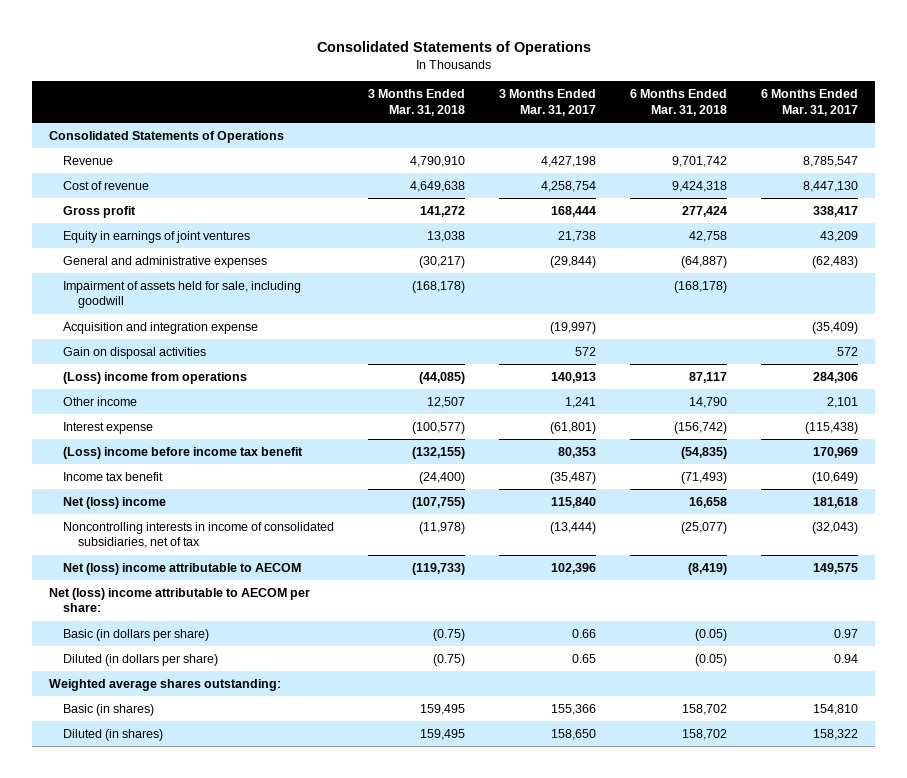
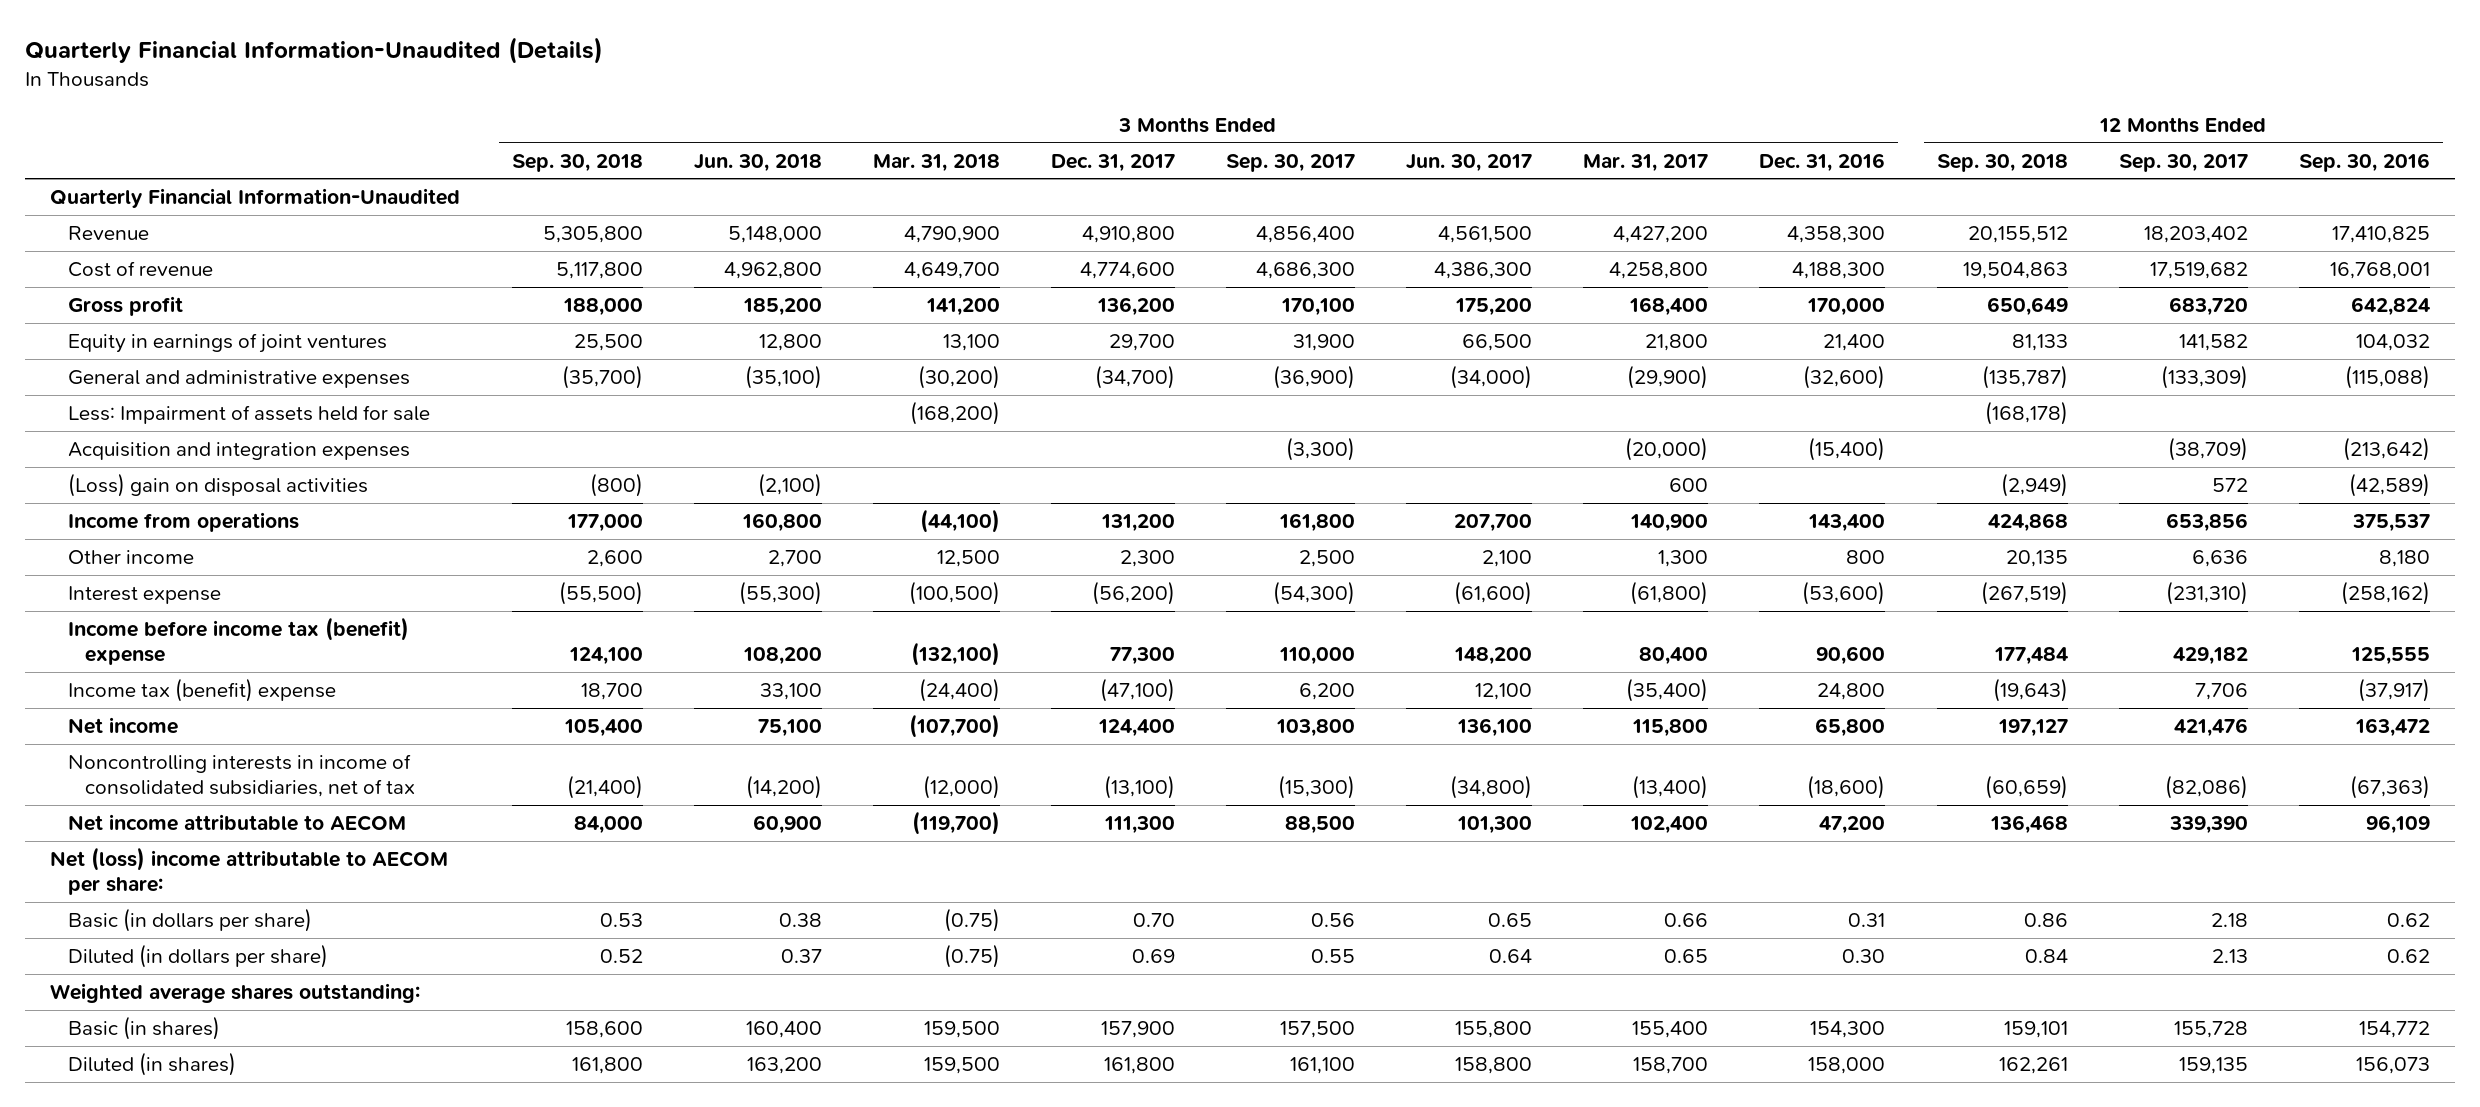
- Consolidated Statements of Operations
+ Quarterly Financial Information-Unaudited (Details)
- | 3 Months Ended Mar. 31, 2018 | 3 Months Ended Mar. 31, 2017 | 6 Months Ended Mar. 31, 2018 | 6 Months Ended Mar. 31, 2017
+ | 3 Months Ended Sep. 30, 2018 | 3 Months Ended Jun. 30, 2018 | 3 Months Ended Mar. 31, 2018 | 3 Months Ended Dec. 31, 2017 | 3 Months Ended Sep. 30, 2017 | 3 Months Ended Jun. 30, 2017 | 3 Months Ended Mar. 31, 2017 | 3 Months Ended Dec. 31, 2016 | 12 Months Ended Sep. 30, 2018 | 12 Months Ended Sep. 30, 2017 | 12 Months Ended Sep. 30, 2016
- Consolidated Statements of Operations
- Revenue | 4,790,910 | 4,427,198 | 9,701,742 | 8,785,547
- Cost of revenue | 4,649,638 | 4,258,754 | 9,424,318 | 8,447,130
- Gross profit | 141,272 | 168,444 | 277,424 | 338,417
- Equity in earnings of joint ventures | 13,038 | 21,738 | 42,758 | 43,209
- General and administrative expenses | (30,217) | (29,844) | (64,887) | (62,483)
- Impairment of assets held for sale, including goodwill | (168,178) | | (168,178) |
- Acquisition and integration expense | | (19,997) | | (35,409)
- Gain on disposal activities | | 572 | | 572
- (Loss) income from operations | (44,085) | 140,913 | 87,117 | 284,306
- Other income | 12,507 | 1,241 | 14,790 | 2,101
- Interest expense | (100,577) | (61,801) | (156,742) | (115,438)
- (Loss) income before income tax benefit | (132,155) | 80,353 | (54,835) | 170,969
- Income tax benefit | (24,400) | (35,487) | (71,493) | (10,649)
- Net (loss) income | (107,755) | 115,840 | 16,658 | 181,618
- Noncontrolling interests in income of consolidated subsidiaries, net of tax | (11,978) | (13,444) | (25,077) | (32,043)
- Net (loss) income attributable to AECOM | (119,733) | 102,396 | (8,419) | 149,575
+ Quarterly Financial Information-Unaudited
+ Revenue | 5,305,800 | 5,148,000 | 4,790,900 | 4,910,800 | 4,856,400 | 4,561,500 | 4,427,200 | 4,358,300 | 20,155,512 | 18,203,402 | 17,410,825
+ Cost of revenue | 5,117,800 | 4,962,800 | 4,649,700 | 4,774,600 | 4,686,300 | 4,386,300 | 4,258,800 | 4,188,300 | 19,504,863 | 17,519,682 | 16,768,001
+ Gross profit | 188,000 | 185,200 | 141,200 | 136,200 | 170,100 | 175,200 | 168,400 | 170,000 | 650,649 | 683,720 | 642,824
+ Equity in earnings of joint ventures | 25,500 | 12,800 | 13,100 | 29,700 | 31,900 | 66,500 | 21,800 | 21,400 | 81,133 | 141,582 | 104,032
+ General and administrative expenses | (35,700) | (35,100) | (30,200) | (34,700) | (36,900) | (34,000) | (29,900) | (32,600) | (135,787) | (133,309) | (115,088)
+ Less: Impairment of assets held for sale | | | (168,200) | | | | | | (168,178) | |
+ Acquisition and integration expenses | | | | | (3,300) | | (20,000) | (15,400) | | (38,709) | (213,642)
+ (Loss) gain on disposal activities | (800) | (2,100) | | | | | 600 | | (2,949) | 572 | (42,589)
+ Income from operations | 177,000 | 160,800 | (44,100) | 131,200 | 161,800 | 207,700 | 140,900 | 143,400 | 424,868 | 653,856 | 375,537
+ Other income | 2,600 | 2,700 | 12,500 | 2,300 | 2,500 | 2,100 | 1,300 | 800 | 20,135 | 6,636 | 8,180
+ Interest expense | (55,500) | (55,300) | (100,500) | (56,200) | (54,300) | (61,600) | (61,800) | (53,600) | (267,519) | (231,310) | (258,162)
+ Income before income tax (benefit) expense | 124,100 | 108,200 | (132,100) | 77,300 | 110,000 | 148,200 | 80,400 | 90,600 | 177,484 | 429,182 | 125,555
+ Income tax (benefit) expense | 18,700 | 33,100 | (24,400) | (47,100) | 6,200 | 12,100 | (35,400) | 24,800 | (19,643) | 7,706 | (37,917)
+ Net income | 105,400 | 75,100 | (107,700) | 124,400 | 103,800 | 136,100 | 115,800 | 65,800 | 197,127 | 421,476 | 163,472
+ Noncontrolling interests in income of consolidated subsidiaries, net of tax | (21,400) | (14,200) | (12,000) | (13,100) | (15,300) | (34,800) | (13,400) | (18,600) | (60,659) | (82,086) | (67,363)
+ Net income attributable to AECOM | 84,000 | 60,900 | (119,700) | 111,300 | 88,500 | 101,300 | 102,400 | 47,200 | 136,468 | 339,390 | 96,109
- Basic (in shares) | 159,495 | 155,366 | 158,702 | 154,810
- Diluted (in shares) | 159,495 | 158,650 | 158,702 | 158,322
+ Basic (in shares) | 158,600 | 160,400 | 159,500 | 157,900 | 157,500 | 155,800 | 155,400 | 154,300 | 159,101 | 155,728 | 154,772
+ Diluted (in shares) | 161,800 | 163,200 | 159,500 | 161,800 | 161,100 | 158,800 | 158,700 | 158,000 | 162,261 | 159,135 | 156,073

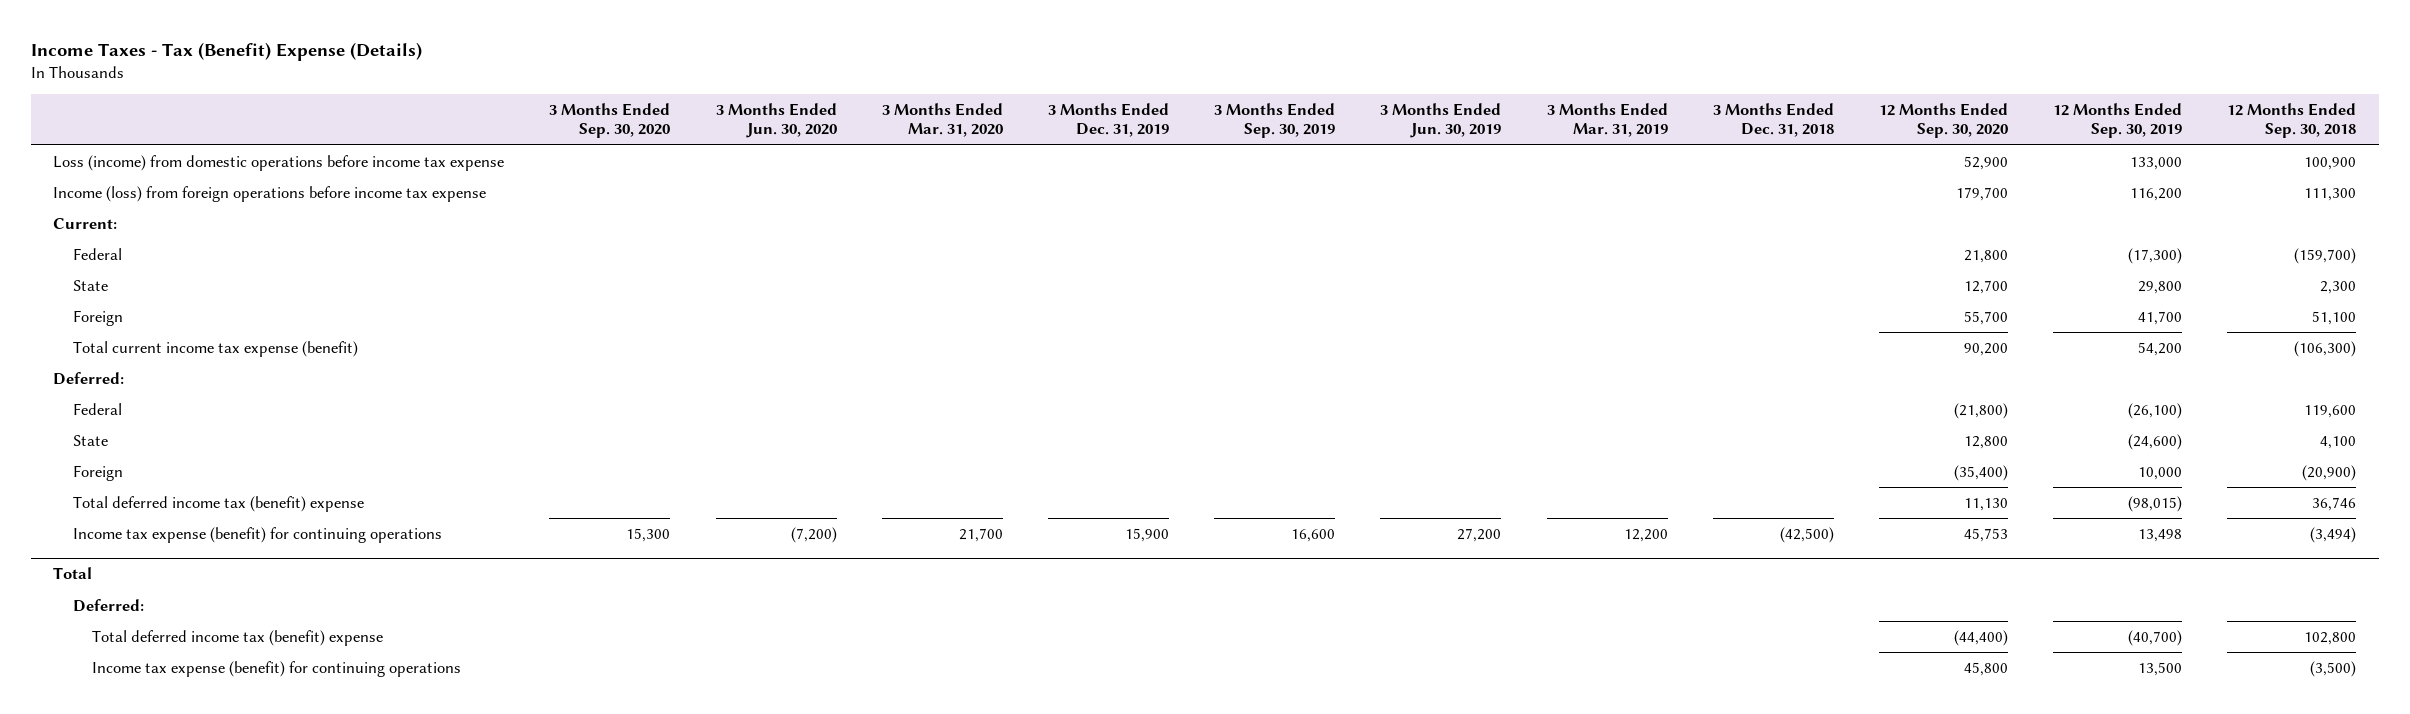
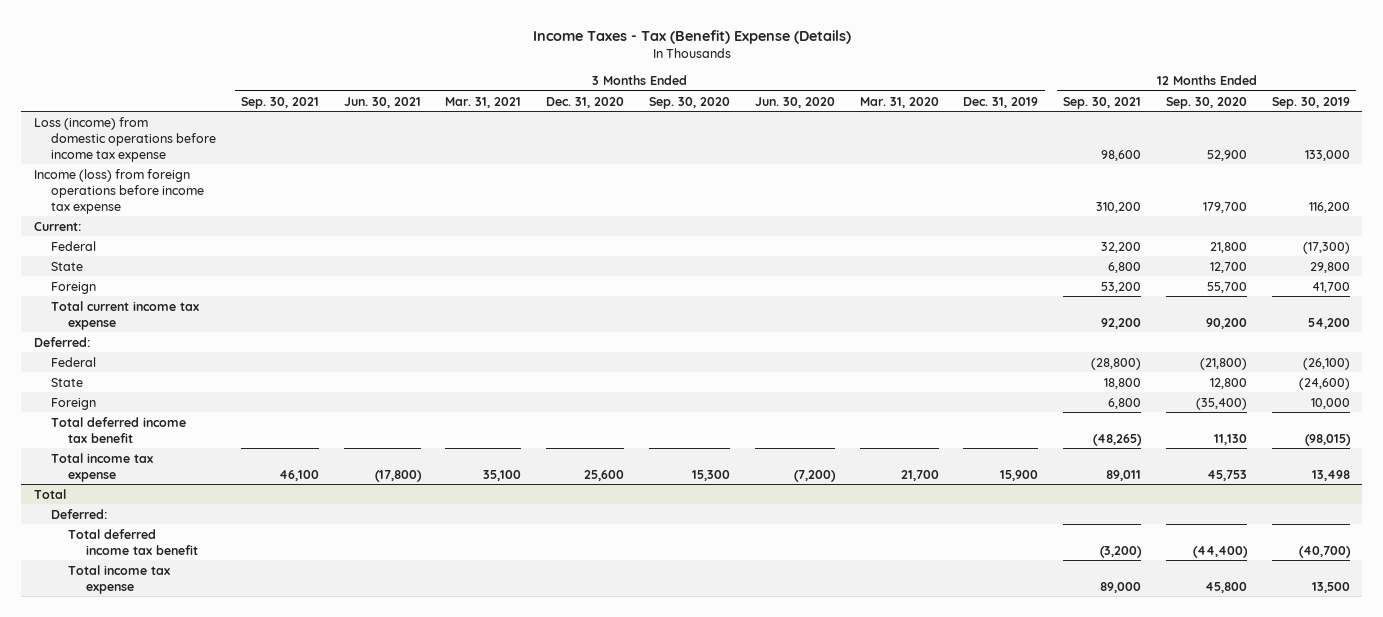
- | 3 Months Ended Sep. 30, 2020 | 3 Months Ended Jun. 30, 2020 | 3 Months Ended Mar. 31, 2020 | 3 Months Ended Dec. 31, 2019 | 3 Months Ended Sep. 30, 2019 | 3 Months Ended Jun. 30, 2019 | 3 Months Ended Mar. 31, 2019 | 3 Months Ended Dec. 31, 2018 | 12 Months Ended Sep. 30, 2020 | 12 Months Ended Sep. 30, 2019 | 12 Months Ended Sep. 30, 2018
+ | 3 Months Ended Sep. 30, 2021 | 3 Months Ended Jun. 30, 2021 | 3 Months Ended Mar. 31, 2021 | 3 Months Ended Dec. 31, 2020 | 3 Months Ended Sep. 30, 2020 | 3 Months Ended Jun. 30, 2020 | 3 Months Ended Mar. 31, 2020 | 3 Months Ended Dec. 31, 2019 | 12 Months Ended Sep. 30, 2021 | 12 Months Ended Sep. 30, 2020 | 12 Months Ended Sep. 30, 2019
- Total current income tax expense (benefit) | | | | | | | | | 90,200 | 54,200 | (106,300)
+ Total current income tax expense | | | | | | | | | 92,200 | 90,200 | 54,200
- Total deferred income tax (benefit) expense | | | | | | | | | 11,130 | (98,015) | 36,746
- Income tax expense (benefit) for continuing operations | 15,300 | (7,200) | 21,700 | 15,900 | 16,600 | 27,200 | 12,200 | (42,500) | 45,753 | 13,498 | (3,494)
+ Total deferred income tax benefit | | | | | | | | | (48,265) | 11,130 | (98,015)
+ Total income tax expense | 46,100 | (17,800) | 35,100 | 25,600 | 15,300 | (7,200) | 21,700 | 15,900 | 89,011 | 45,753 | 13,498
@ Total
- Total deferred income tax (benefit) expense | | | | | | | | | (44,400) | (40,700) | 102,800
- Income tax expense (benefit) for continuing operations | | | | | | | | | 45,800 | 13,500 | (3,500)
+ Total deferred income tax benefit | | | | | | | | | (3,200) | (44,400) | (40,700)
+ Total income tax expense | | | | | | | | | 89,000 | 45,800 | 13,500

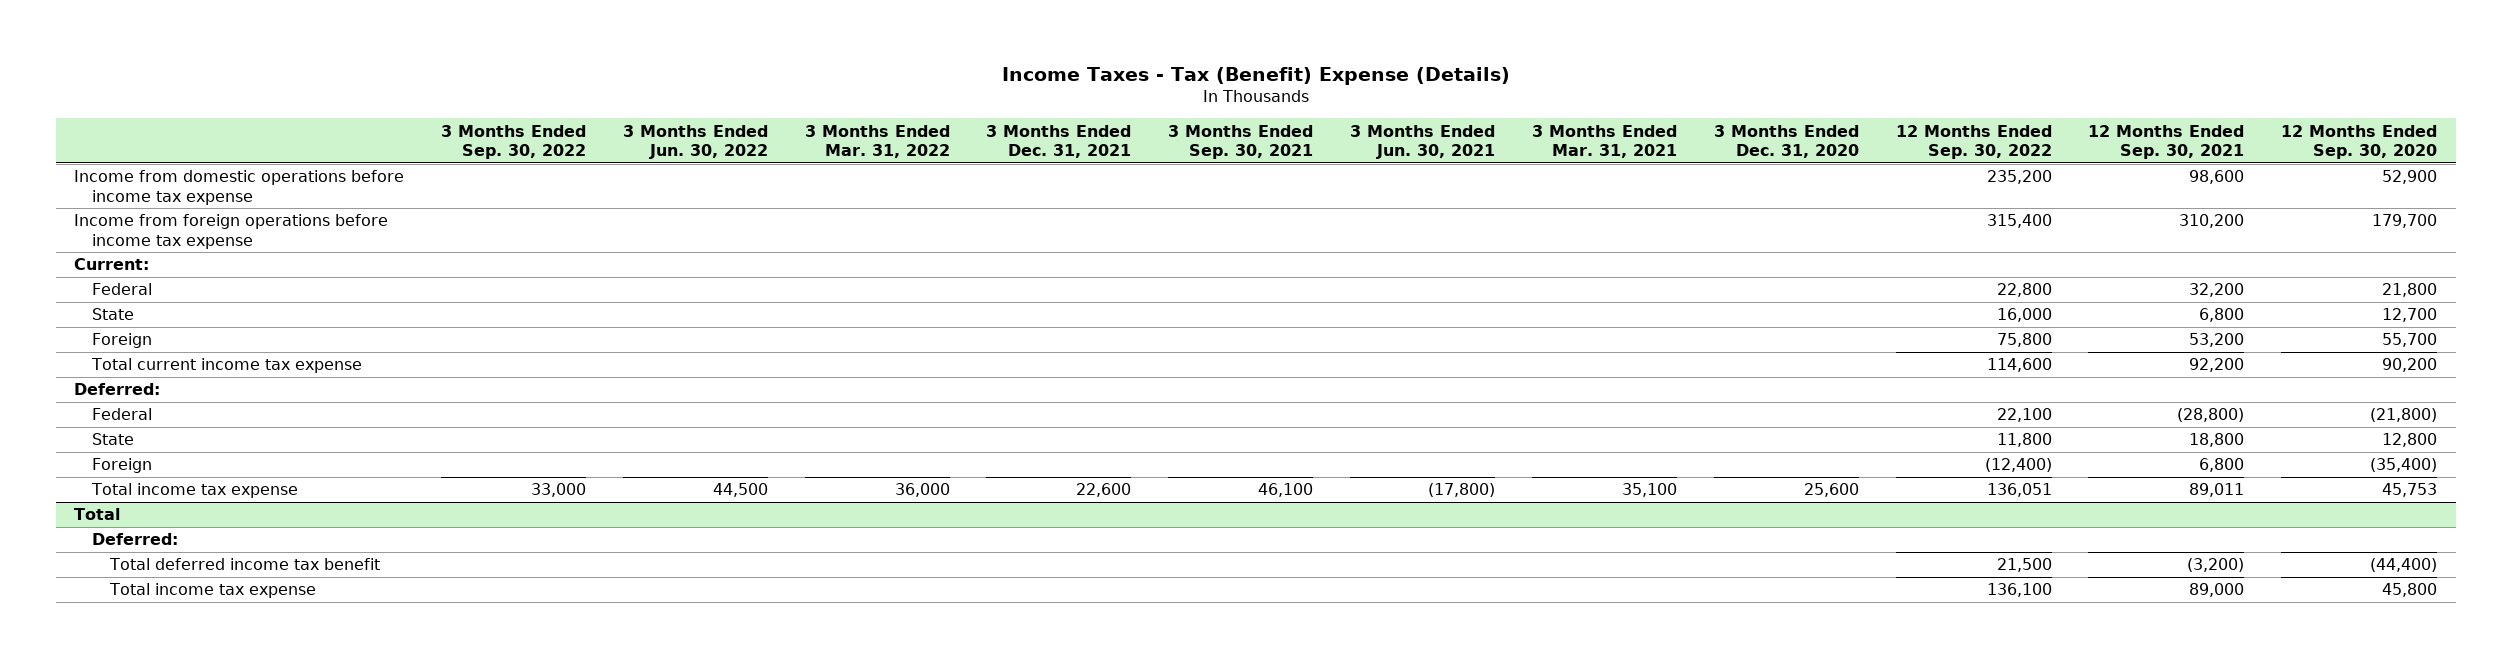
- | 3 Months Ended Sep. 30, 2021 | 3 Months Ended Jun. 30, 2021 | 3 Months Ended Mar. 31, 2021 | 3 Months Ended Dec. 31, 2020 | 3 Months Ended Sep. 30, 2020 | 3 Months Ended Jun. 30, 2020 | 3 Months Ended Mar. 31, 2020 | 3 Months Ended Dec. 31, 2019 | 12 Months Ended Sep. 30, 2021 | 12 Months Ended Sep. 30, 2020 | 12 Months Ended Sep. 30, 2019
+ | 3 Months Ended Sep. 30, 2022 | 3 Months Ended Jun. 30, 2022 | 3 Months Ended Mar. 31, 2022 | 3 Months Ended Dec. 31, 2021 | 3 Months Ended Sep. 30, 2021 | 3 Months Ended Jun. 30, 2021 | 3 Months Ended Mar. 31, 2021 | 3 Months Ended Dec. 31, 2020 | 12 Months Ended Sep. 30, 2022 | 12 Months Ended Sep. 30, 2021 | 12 Months Ended Sep. 30, 2020
- Loss (income) from domestic operations before income tax expense | | | | | | | | | 98,600 | 52,900 | 133,000
- Income (loss) from foreign operations before income tax expense | | | | | | | | | 310,200 | 179,700 | 116,200
+ Income from domestic operations before income tax expense | | | | | | | | | 235,200 | 98,600 | 52,900
+ Income from foreign operations before income tax expense | | | | | | | | | 315,400 | 310,200 | 179,700
- Total deferred income tax benefit | | | | | | | | | (48,265) | 11,130 | (98,015)

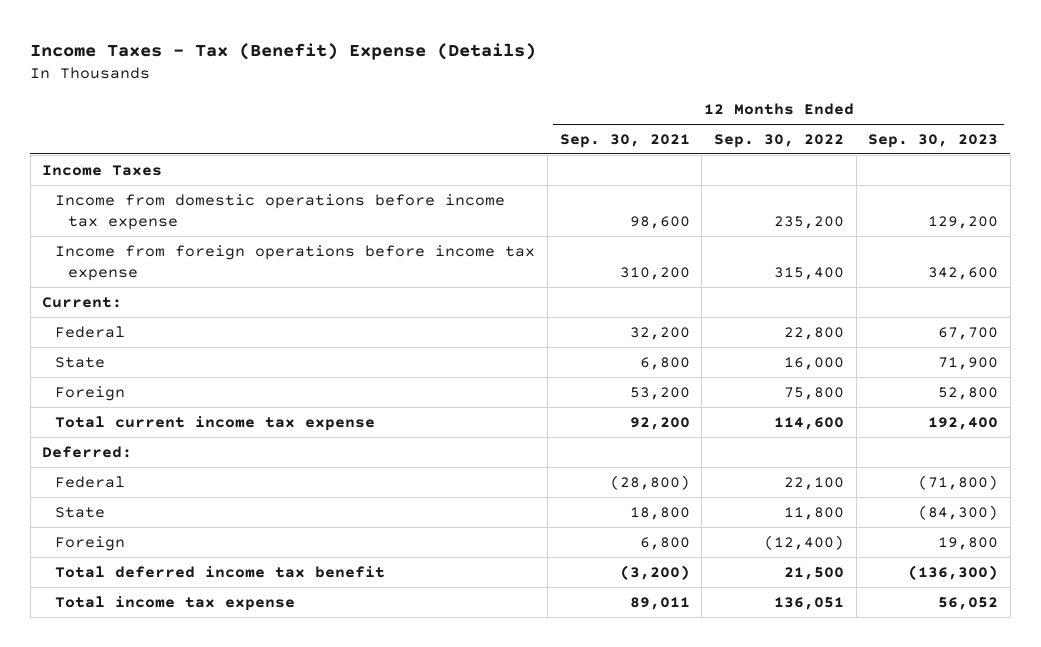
- | 3 Months Ended Sep. 30, 2022 | 3 Months Ended Jun. 30, 2022 | 3 Months Ended Mar. 31, 2022 | 3 Months Ended Dec. 31, 2021 | 3 Months Ended Sep. 30, 2021 | 3 Months Ended Jun. 30, 2021 | 3 Months Ended Mar. 31, 2021 | 3 Months Ended Dec. 31, 2020 | 12 Months Ended Sep. 30, 2022 | 12 Months Ended Sep. 30, 2021 | 12 Months Ended Sep. 30, 2020
+ | 12 Months Ended Sep. 30, 2021 | 12 Months Ended Sep. 30, 2022 | 12 Months Ended Sep. 30, 2023
+ Income Taxes
- Total
- Deferred:
- Total income tax expense | | | | | | | | | 136,100 | 89,000 | 45,800
moved down: Total income tax expense | 89,011 | 136,051 | 56,052

